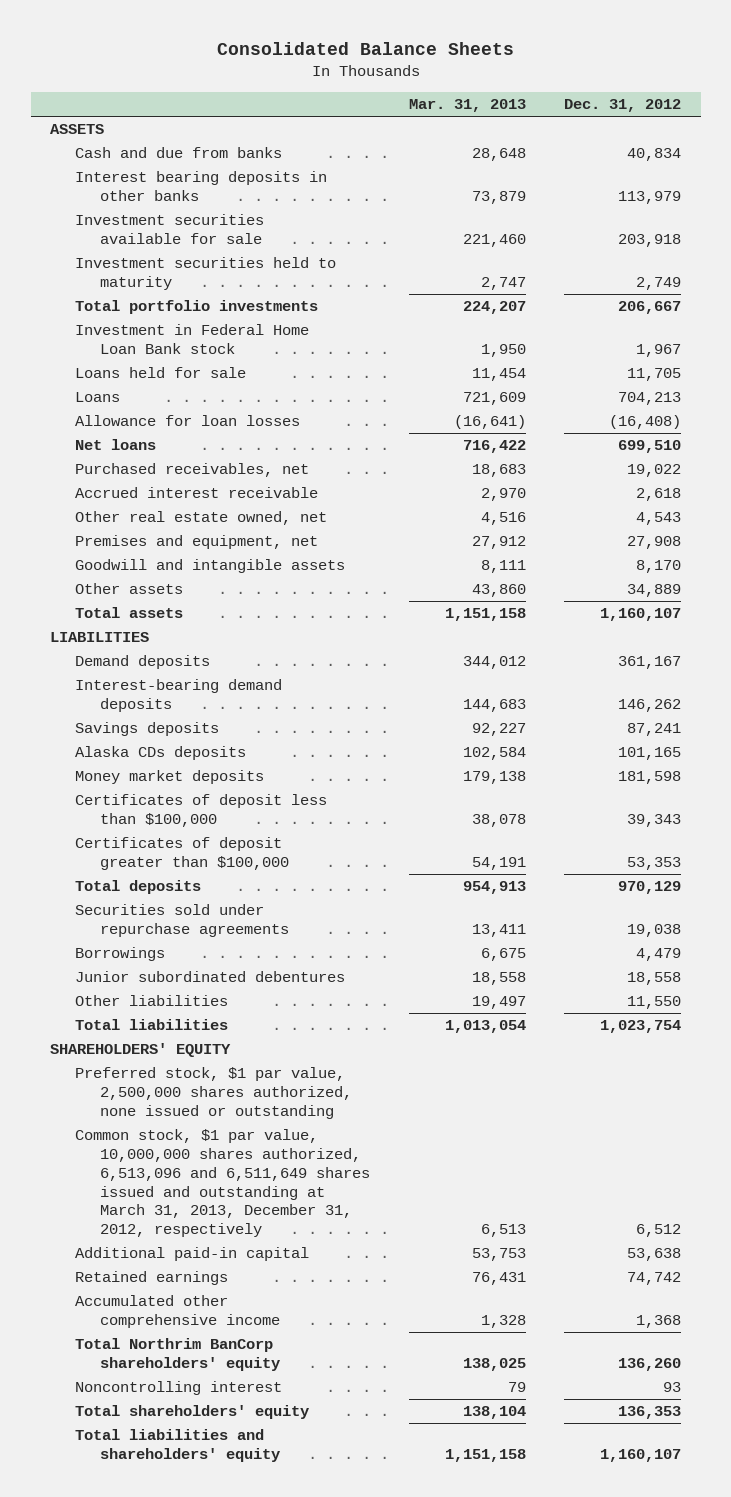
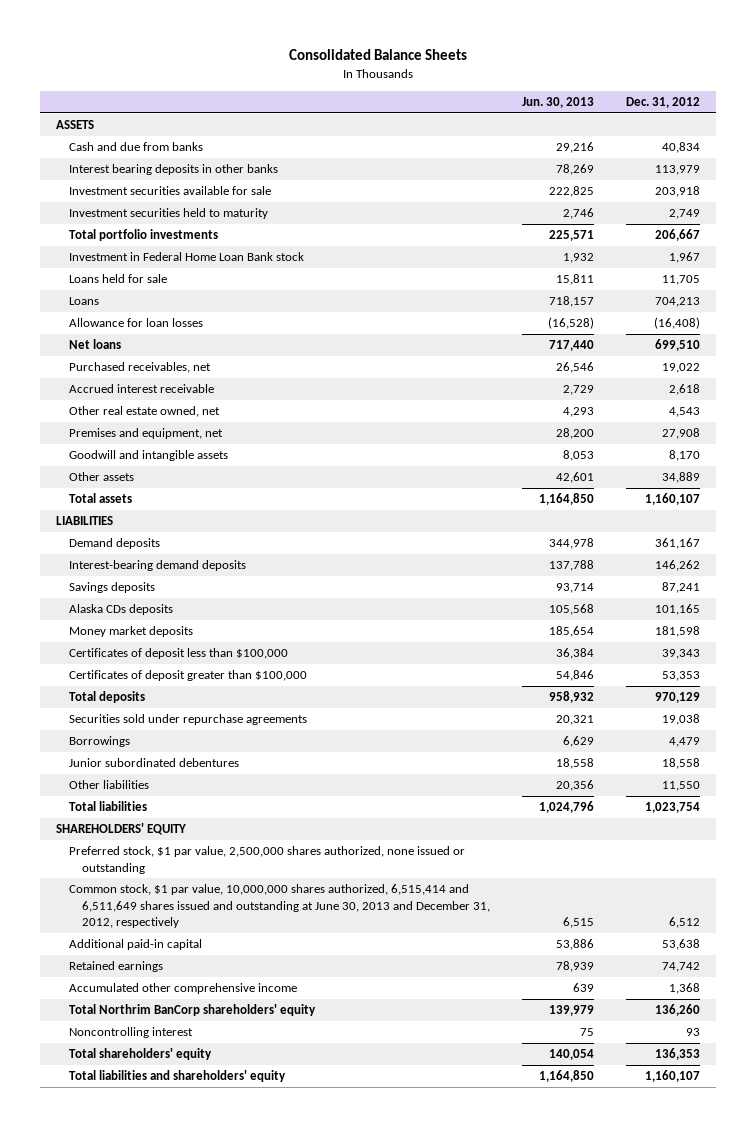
- | Mar. 31, 2013 | Dec. 31, 2012
+ | Jun. 30, 2013 | Dec. 31, 2012
- Common stock, $1 par value, 10,000,000 shares authorized, 6,513,096 and 6,511,649 shares issued and outstanding at March 31, 2013, December 31, 2012, respectively | 6,513 | 6,512
+ Common stock, $1 par value, 10,000,000 shares authorized, 6,515,414 and 6,511,649 shares issued and outstanding at June 30, 2013 and December 31, 2012, respectively | 6,515 | 6,512

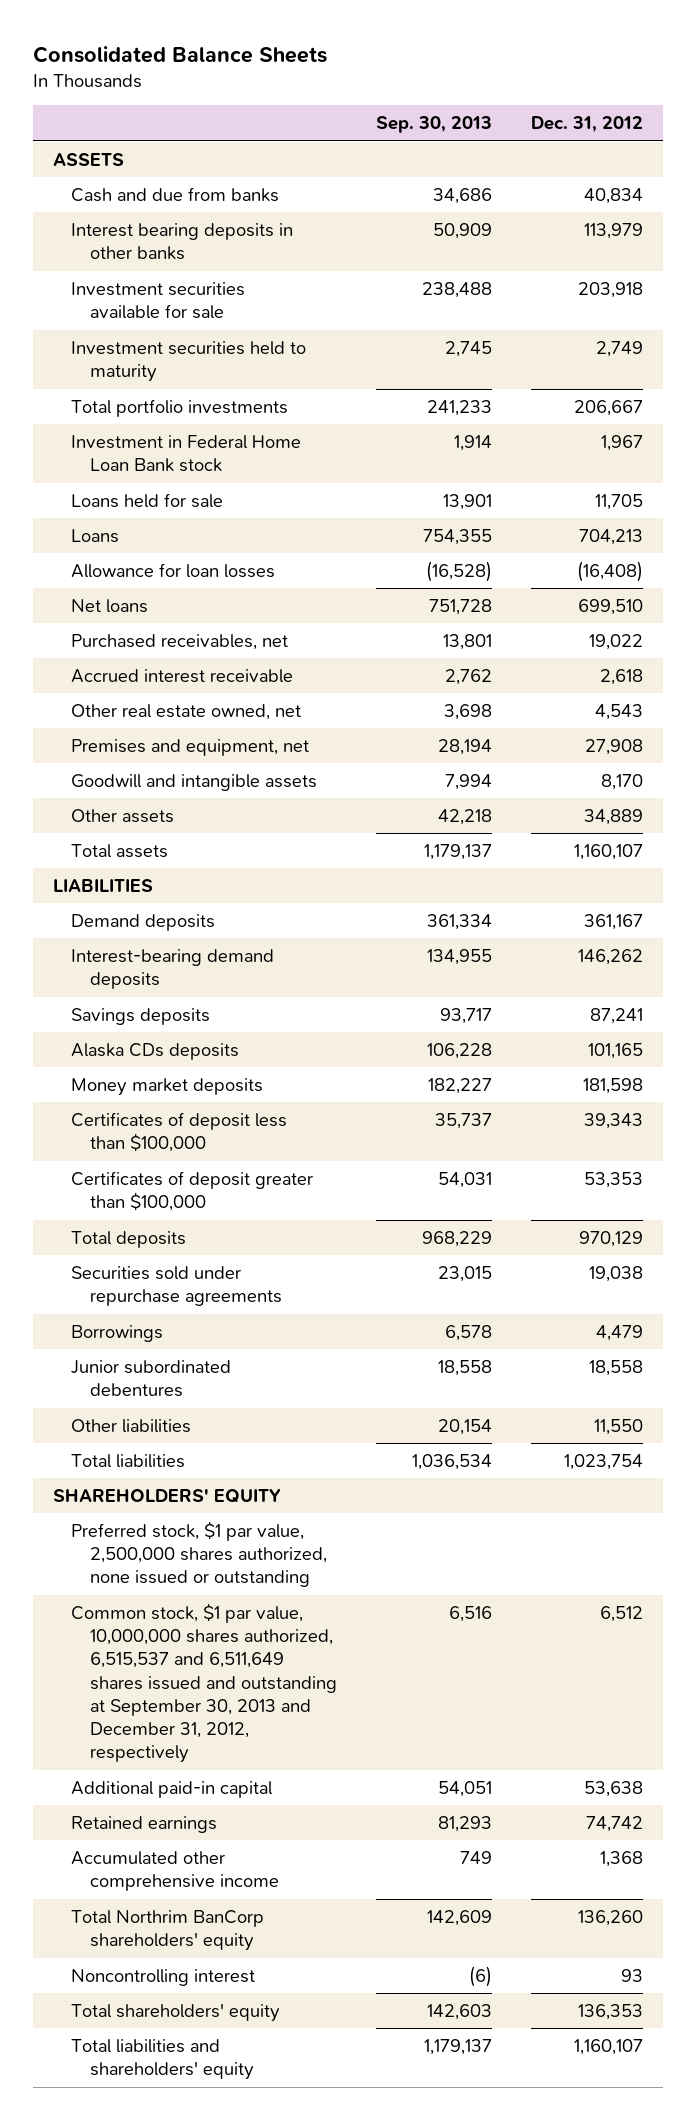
- | Jun. 30, 2013 | Dec. 31, 2012
+ | Sep. 30, 2013 | Dec. 31, 2012
- Common stock, $1 par value, 10,000,000 shares authorized, 6,515,414 and 6,511,649 shares issued and outstanding at June 30, 2013 and December 31, 2012, respectively | 6,515 | 6,512
+ Common stock, $1 par value, 10,000,000 shares authorized, 6,515,537 and 6,511,649 shares issued and outstanding at September 30, 2013 and December 31, 2012, respectively | 6,516 | 6,512

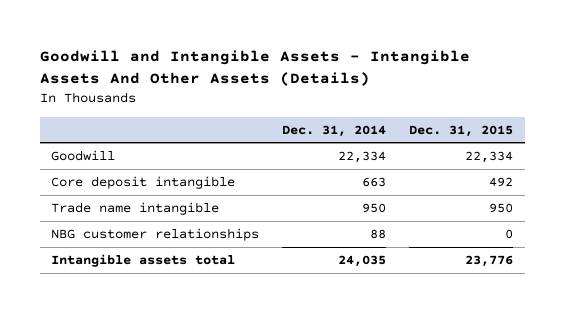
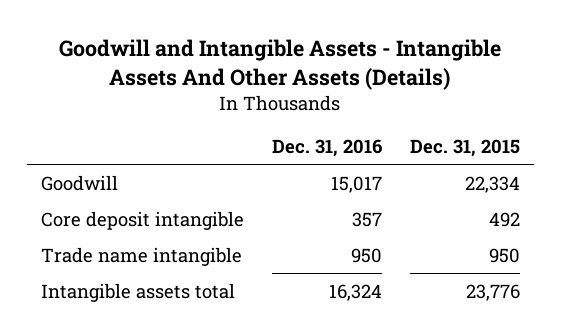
- | Dec. 31, 2014 | Dec. 31, 2015
+ | Dec. 31, 2016 | Dec. 31, 2015
- NBG customer relationships | 88 | 0

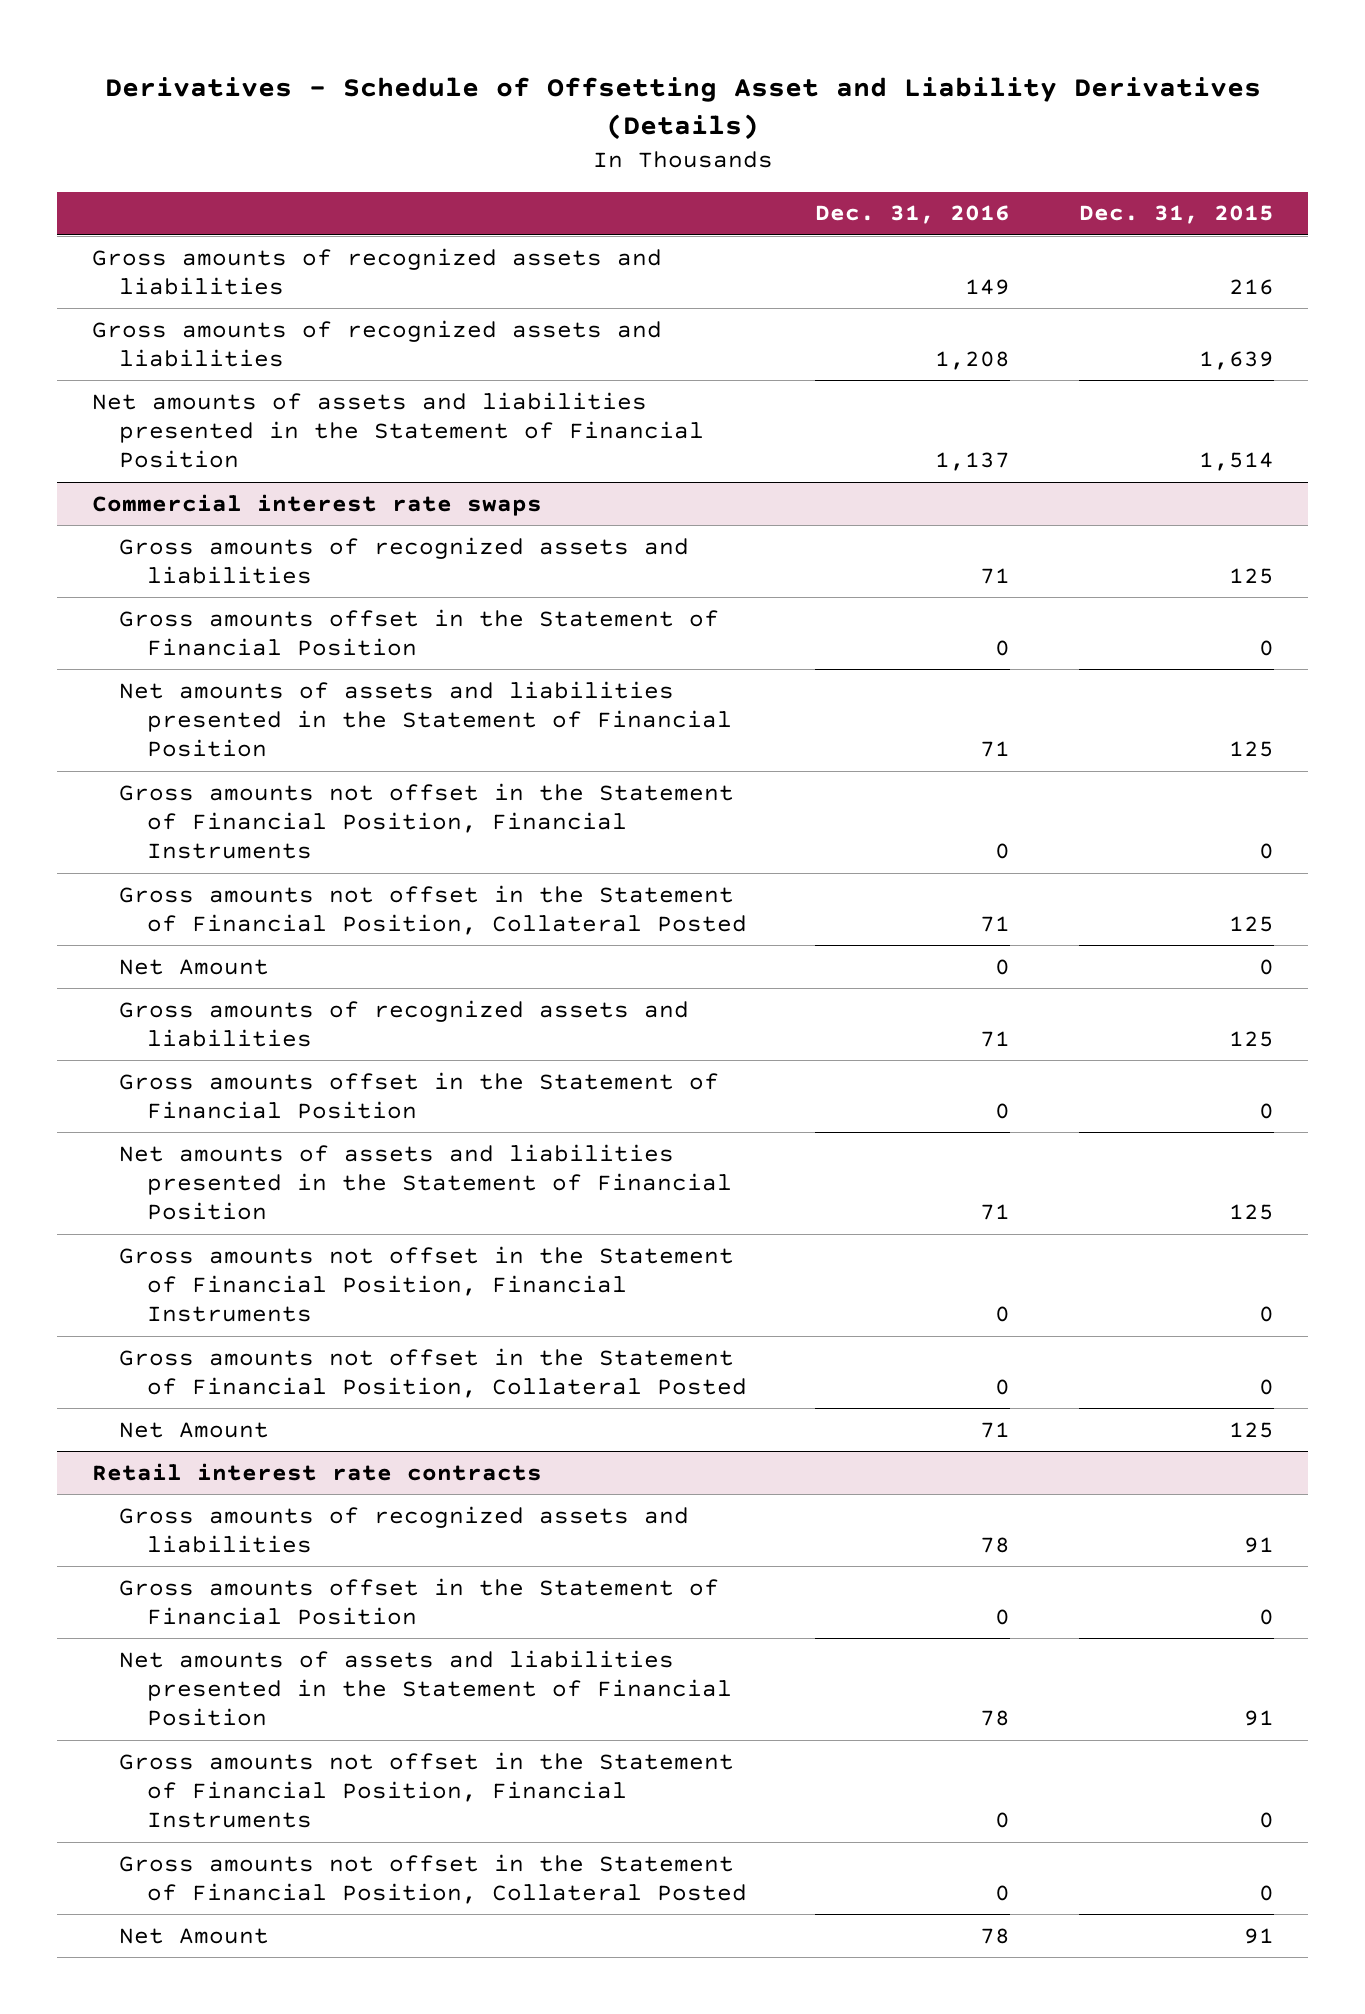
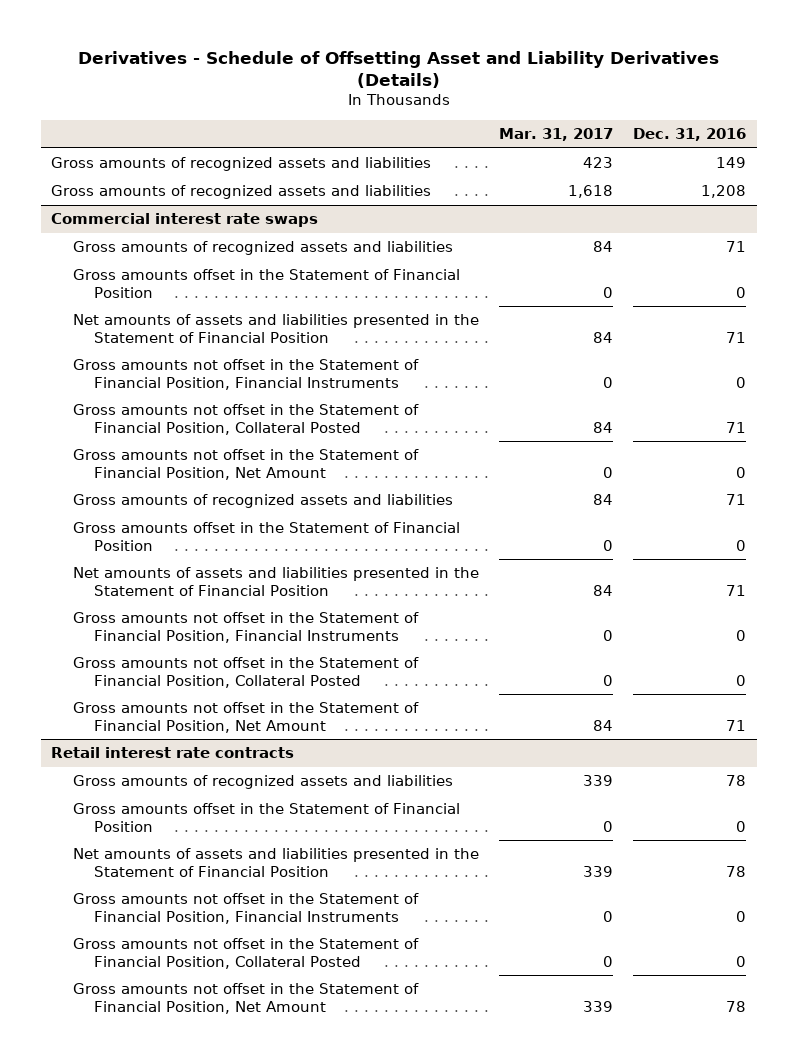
- | Dec. 31, 2016 | Dec. 31, 2015
+ | Mar. 31, 2017 | Dec. 31, 2016
- Net amounts of assets and liabilities presented in the Statement of Financial Position | 1,137 | 1,514
@ Commercial interest rate swaps
- Net Amount | 0 | 0
+ Gross amounts not offset in the Statement of Financial Position, Net Amount | 0 | 0
- Net Amount | 71 | 125
+ Gross amounts not offset in the Statement of Financial Position, Net Amount | 84 | 71
@ Retail interest rate contracts
- Net Amount | 78 | 91
+ Gross amounts not offset in the Statement of Financial Position, Net Amount | 339 | 78

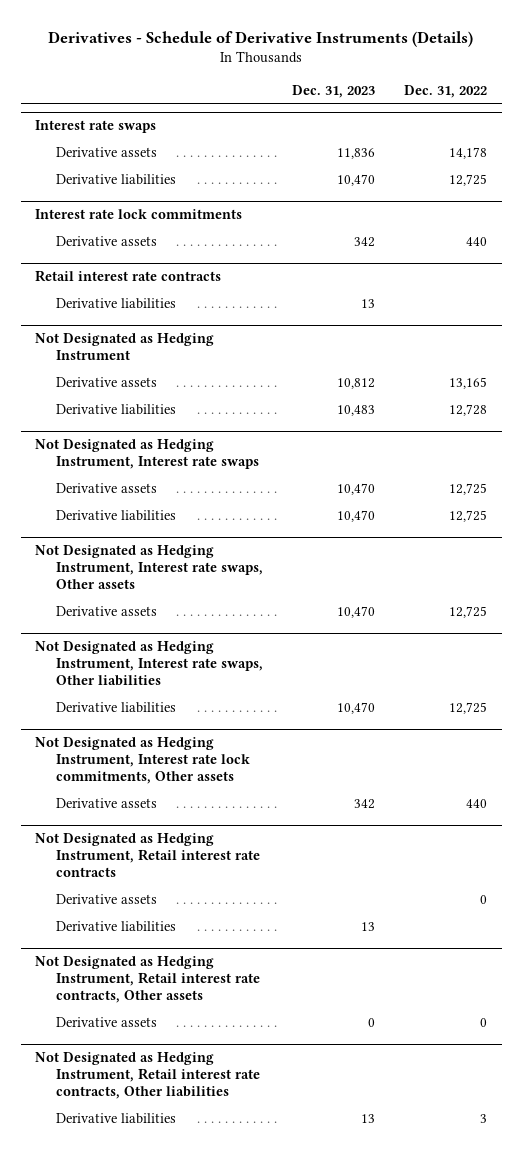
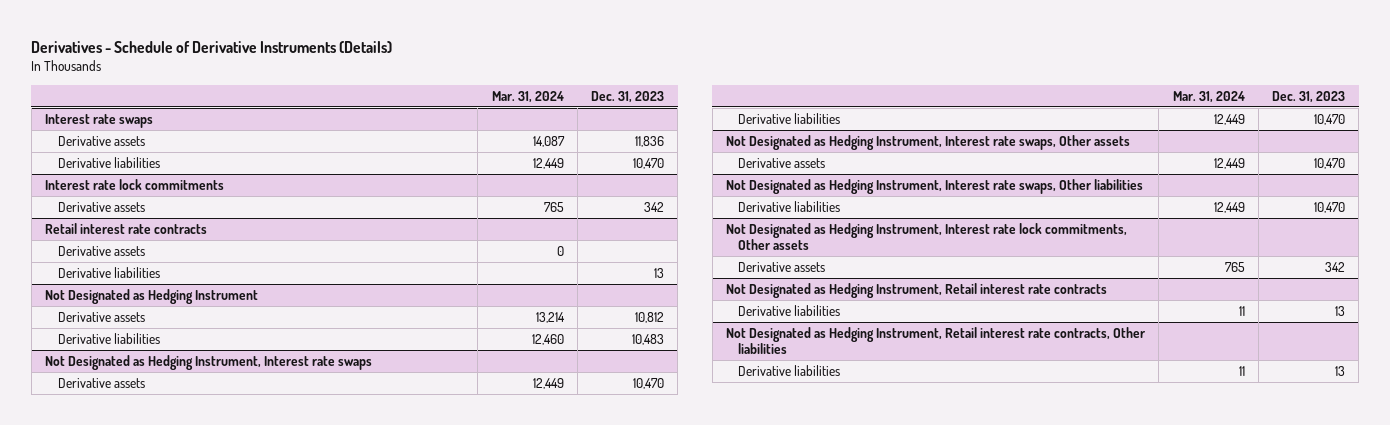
- | Dec. 31, 2023 | Dec. 31, 2022
+ | Mar. 31, 2024 | Dec. 31, 2023
@ Retail interest rate contracts
+ Derivative assets | 0 |
@ Not Designated as Hedging Instrument, Retail interest rate contracts
- Derivative assets | | 0
- Not Designated as Hedging Instrument, Retail interest rate contracts, Other assets
- Derivative assets | 0 | 0

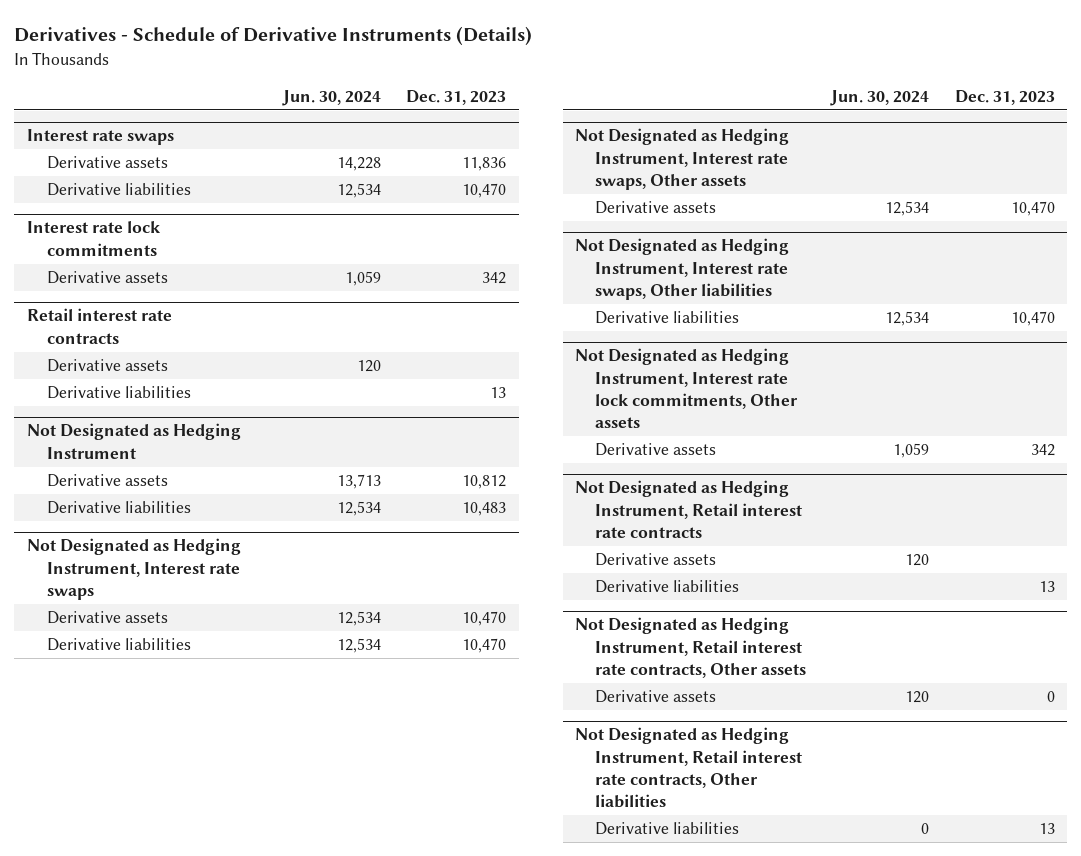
- | Mar. 31, 2024 | Dec. 31, 2023
+ | Jun. 30, 2024 | Dec. 31, 2023
@ Not Designated as Hedging Instrument, Retail interest rate contracts
+ Derivative assets | 120 |
+ Not Designated as Hedging Instrument, Retail interest rate contracts, Other assets
+ Derivative assets | 120 | 0

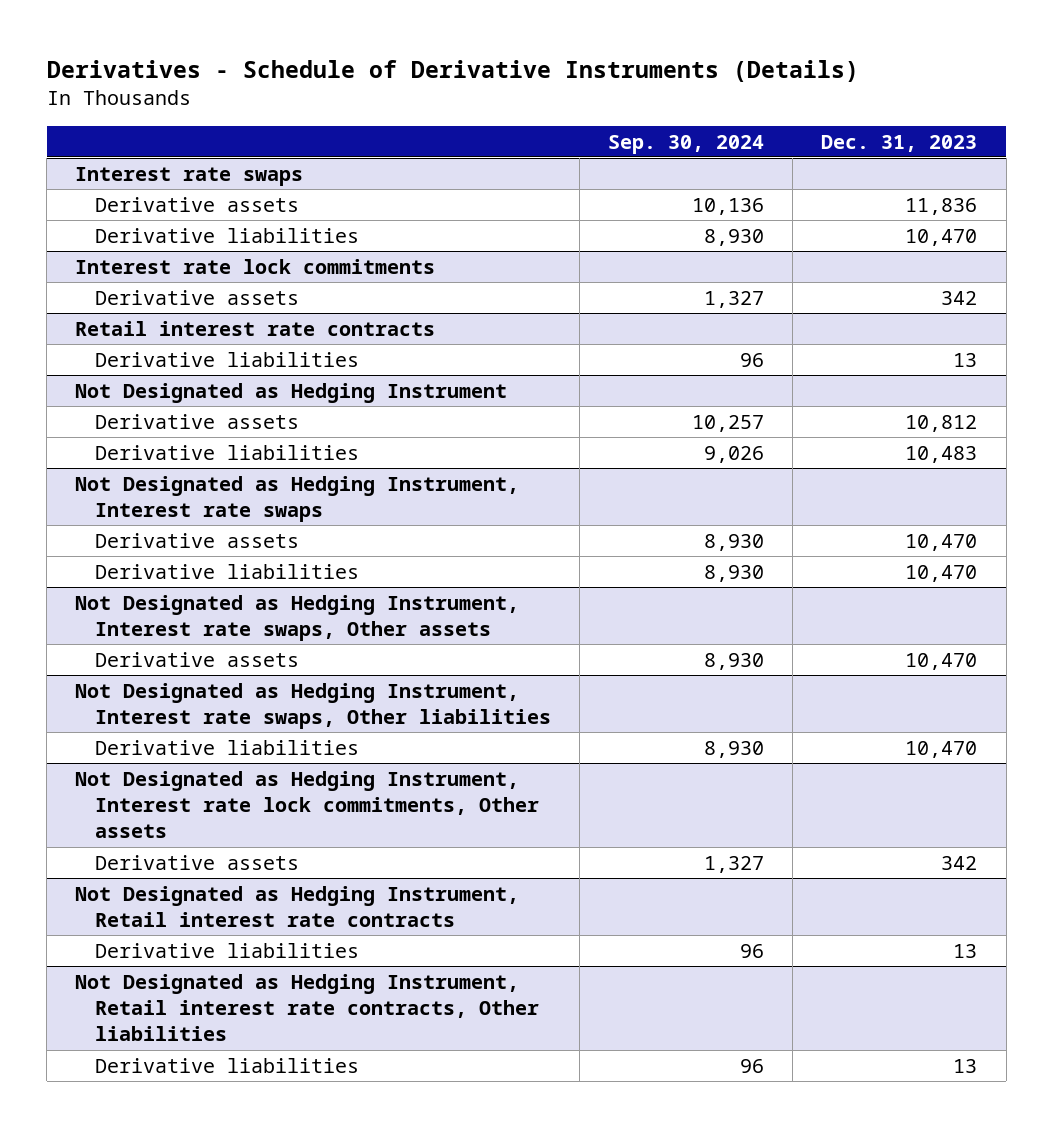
- | Jun. 30, 2024 | Dec. 31, 2023
+ | Sep. 30, 2024 | Dec. 31, 2023
@ Retail interest rate contracts
- Derivative assets | 120 |
@ Not Designated as Hedging Instrument, Retail interest rate contracts
- Derivative assets | 120 |
- Not Designated as Hedging Instrument, Retail interest rate contracts, Other assets
- Derivative assets | 120 | 0

